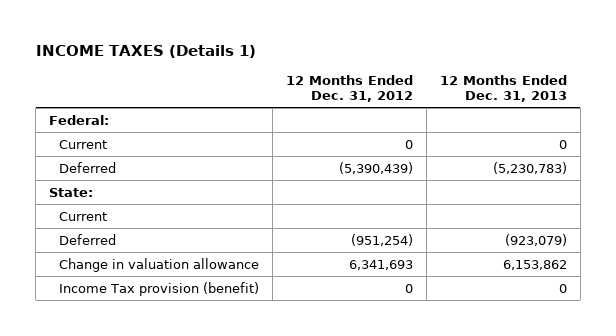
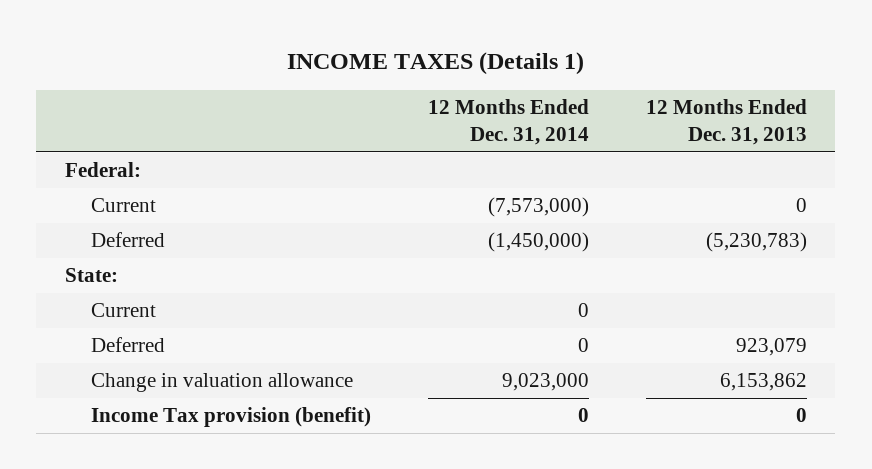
- | 12 Months Ended Dec. 31, 2012 | 12 Months Ended Dec. 31, 2013
+ | 12 Months Ended Dec. 31, 2014 | 12 Months Ended Dec. 31, 2013
- Deferred | (951,254) | (923,079)
+ Deferred | 0 | 923,079

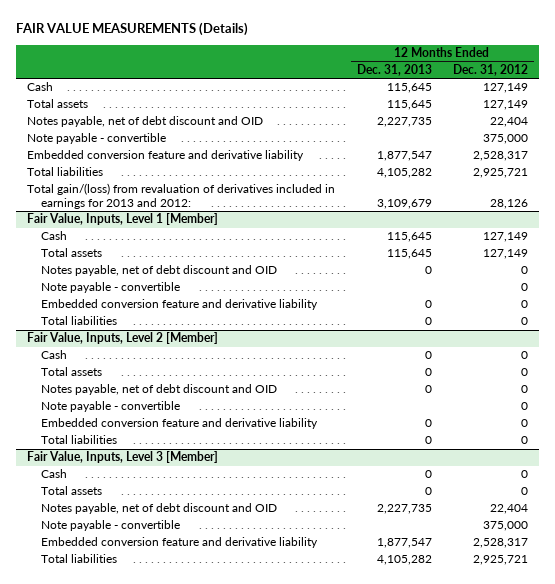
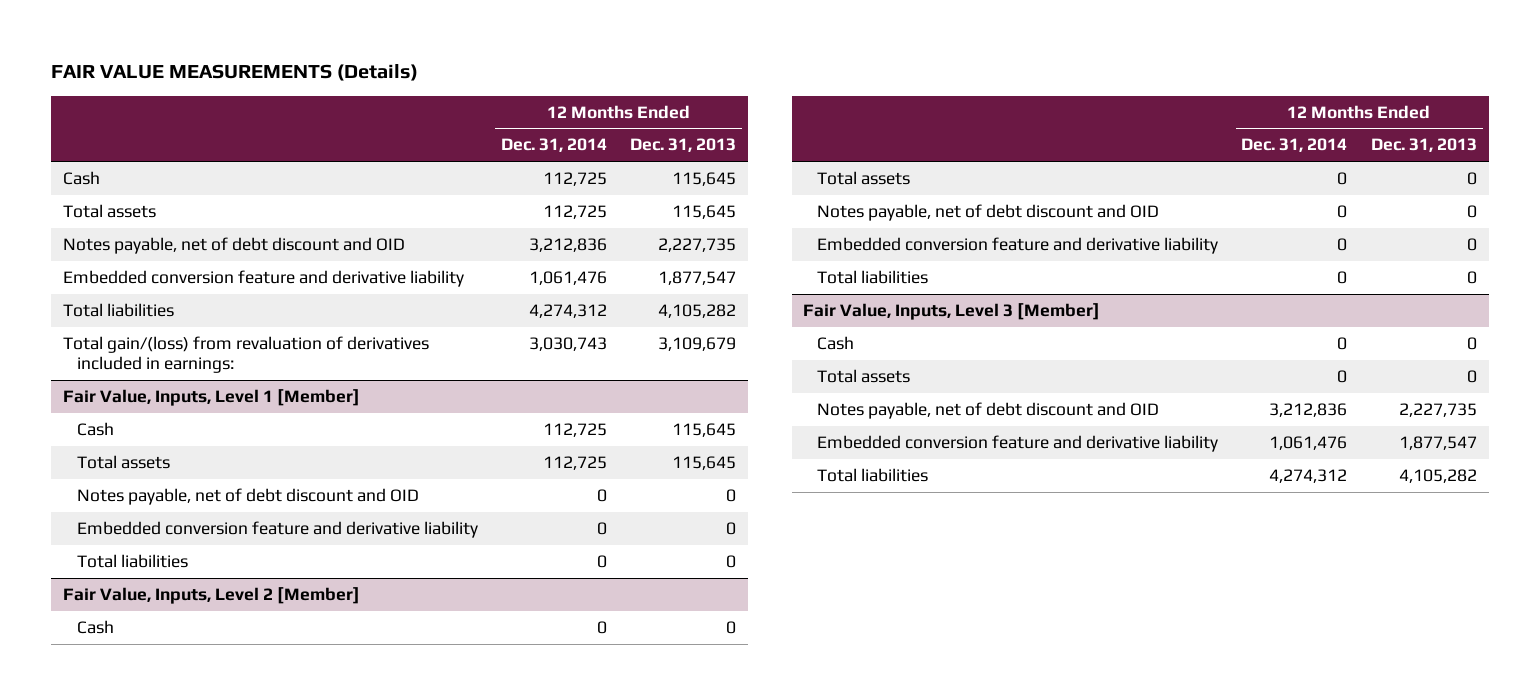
- | 12 Months Ended Dec. 31, 2013 | 12 Months Ended Dec. 31, 2012
+ | 12 Months Ended Dec. 31, 2014 | 12 Months Ended Dec. 31, 2013
- Note payable - convertible | | 375,000
- Total gain/(loss) from revaluation of derivatives included in earnings for 2013 and 2012: | 3,109,679 | 28,126
+ Total gain/(loss) from revaluation of derivatives included in earnings: | 3,030,743 | 3,109,679
@ Fair Value, Inputs, Level 1 [Member]
- Note payable - convertible | | 0
@ Fair Value, Inputs, Level 2 [Member]
- Note payable - convertible | | 0
@ Fair Value, Inputs, Level 3 [Member]
- Note payable - convertible | | 375,000

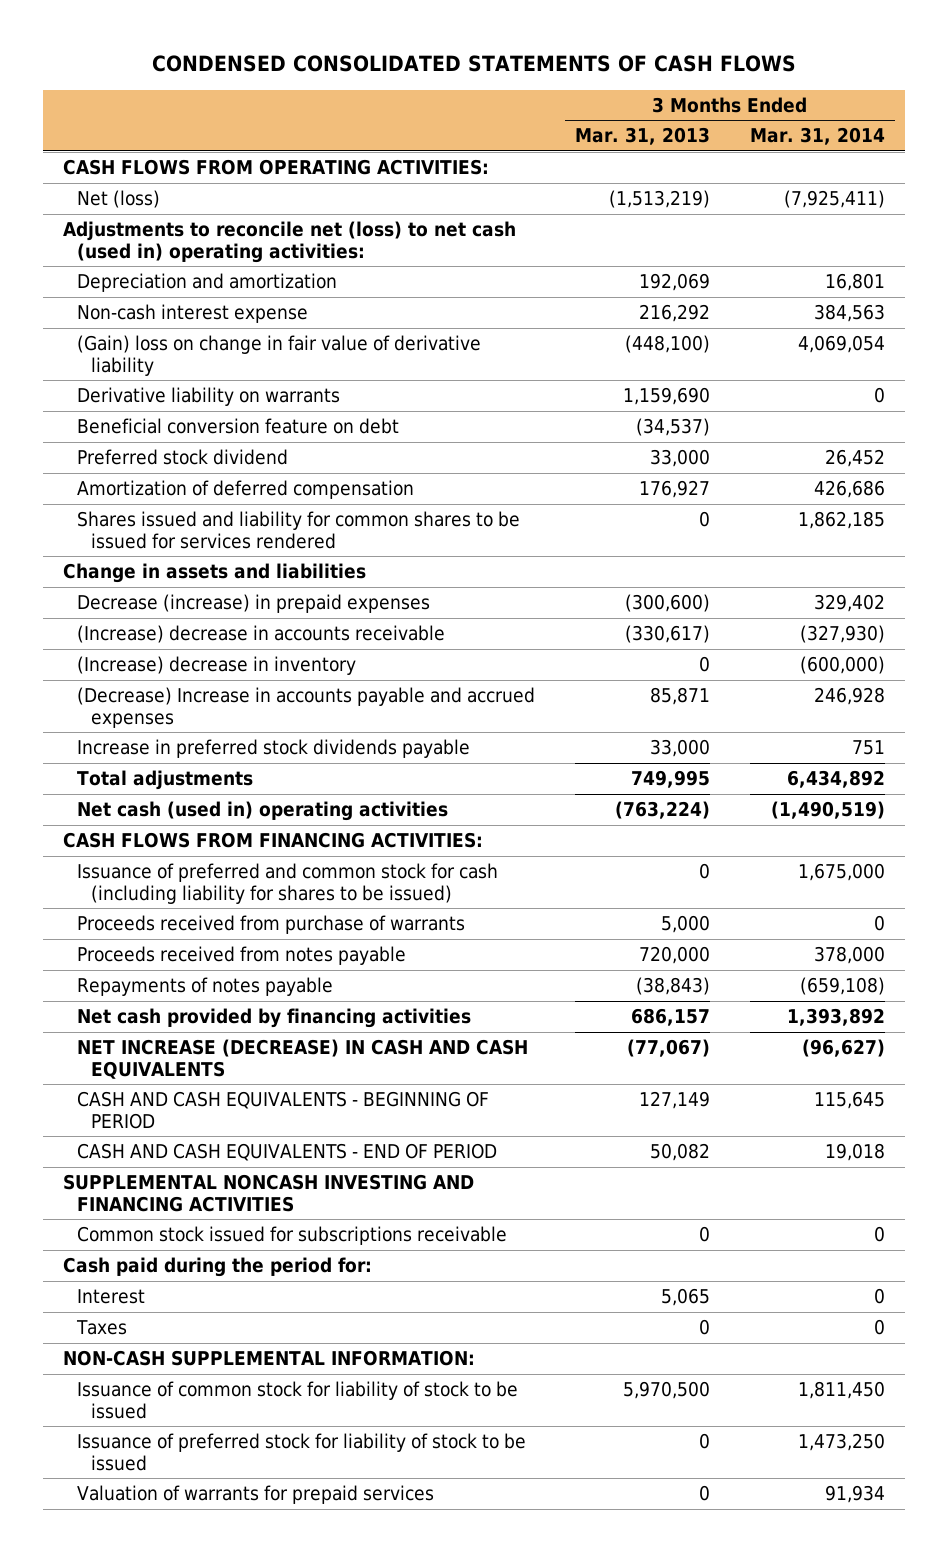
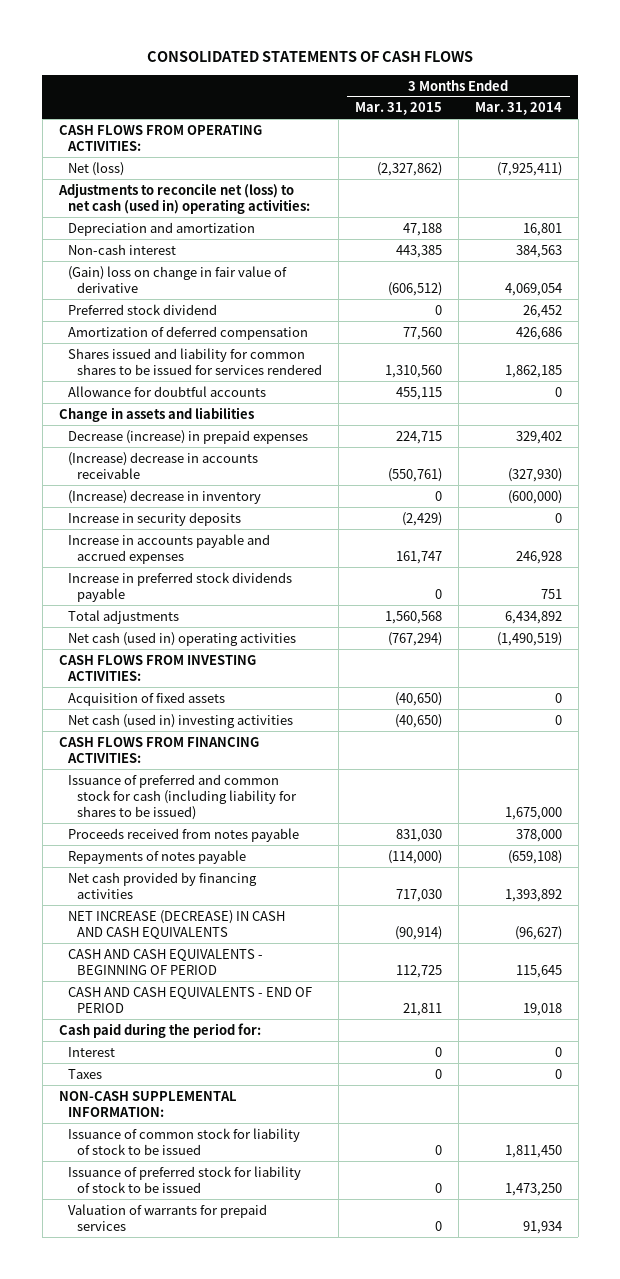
- CONDENSED CONSOLIDATED STATEMENTS OF CASH FLOWS
+ CONSOLIDATED STATEMENTS OF CASH FLOWS
- | 3 Months Ended Mar. 31, 2013 | 3 Months Ended Mar. 31, 2014
+ | 3 Months Ended Mar. 31, 2015 | 3 Months Ended Mar. 31, 2014
- Non-cash interest expense | 216,292 | 384,563
- (Gain) loss on change in fair value of derivative liability | (448,100) | 4,069,054
- Derivative liability on warrants | 1,159,690 | 0
- Beneficial conversion feature on debt | (34,537) |
+ Non-cash interest | 443,385 | 384,563
+ (Gain) loss on change in fair value of derivative | (606,512) | 4,069,054
+ Allowance for doubtful accounts | 455,115 | 0
- (Decrease) Increase in accounts payable and accrued expenses | 85,871 | 246,928
+ Increase in security deposits | (2,429) | 0
+ Increase in accounts payable and accrued expenses | 161,747 | 246,928
+ CASH FLOWS FROM INVESTING ACTIVITIES:
+ Acquisition of fixed assets | (40,650) | 0
+ Net cash (used in) investing activities | (40,650) | 0
- Proceeds received from purchase of warrants | 5,000 | 0
- SUPPLEMENTAL NONCASH INVESTING AND FINANCING ACTIVITIES
- Common stock issued for subscriptions receivable | 0 | 0

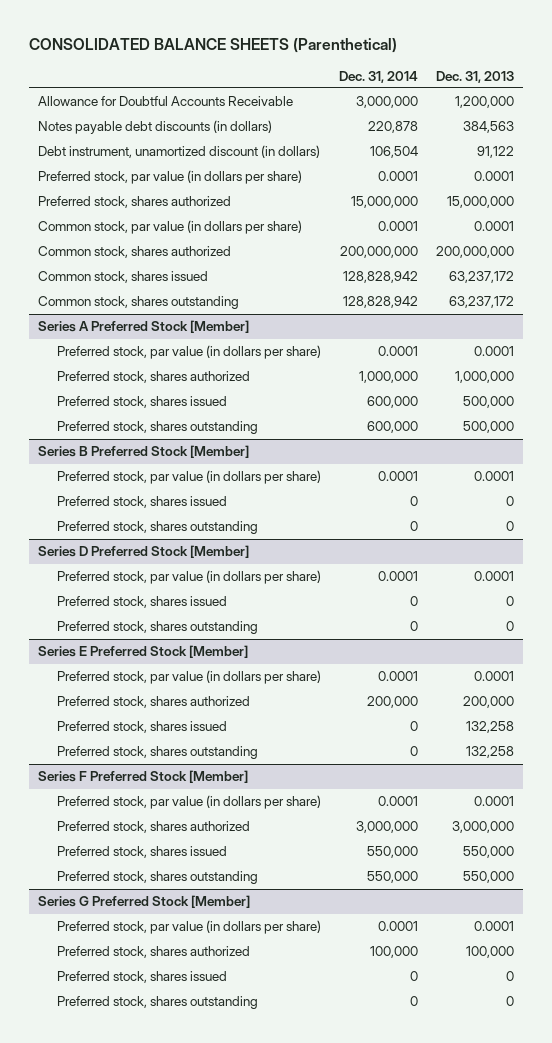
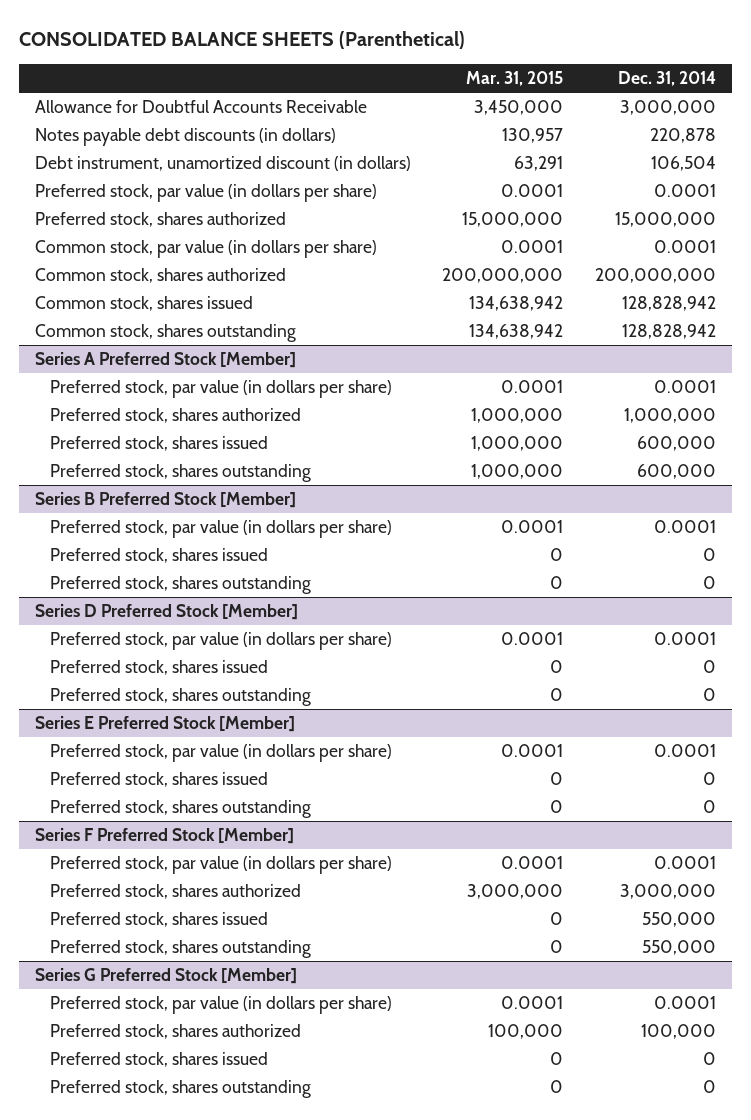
- | Dec. 31, 2014 | Dec. 31, 2013
+ | Mar. 31, 2015 | Dec. 31, 2014
@ Series E Preferred Stock [Member]
- Preferred stock, shares authorized | 200,000 | 200,000

